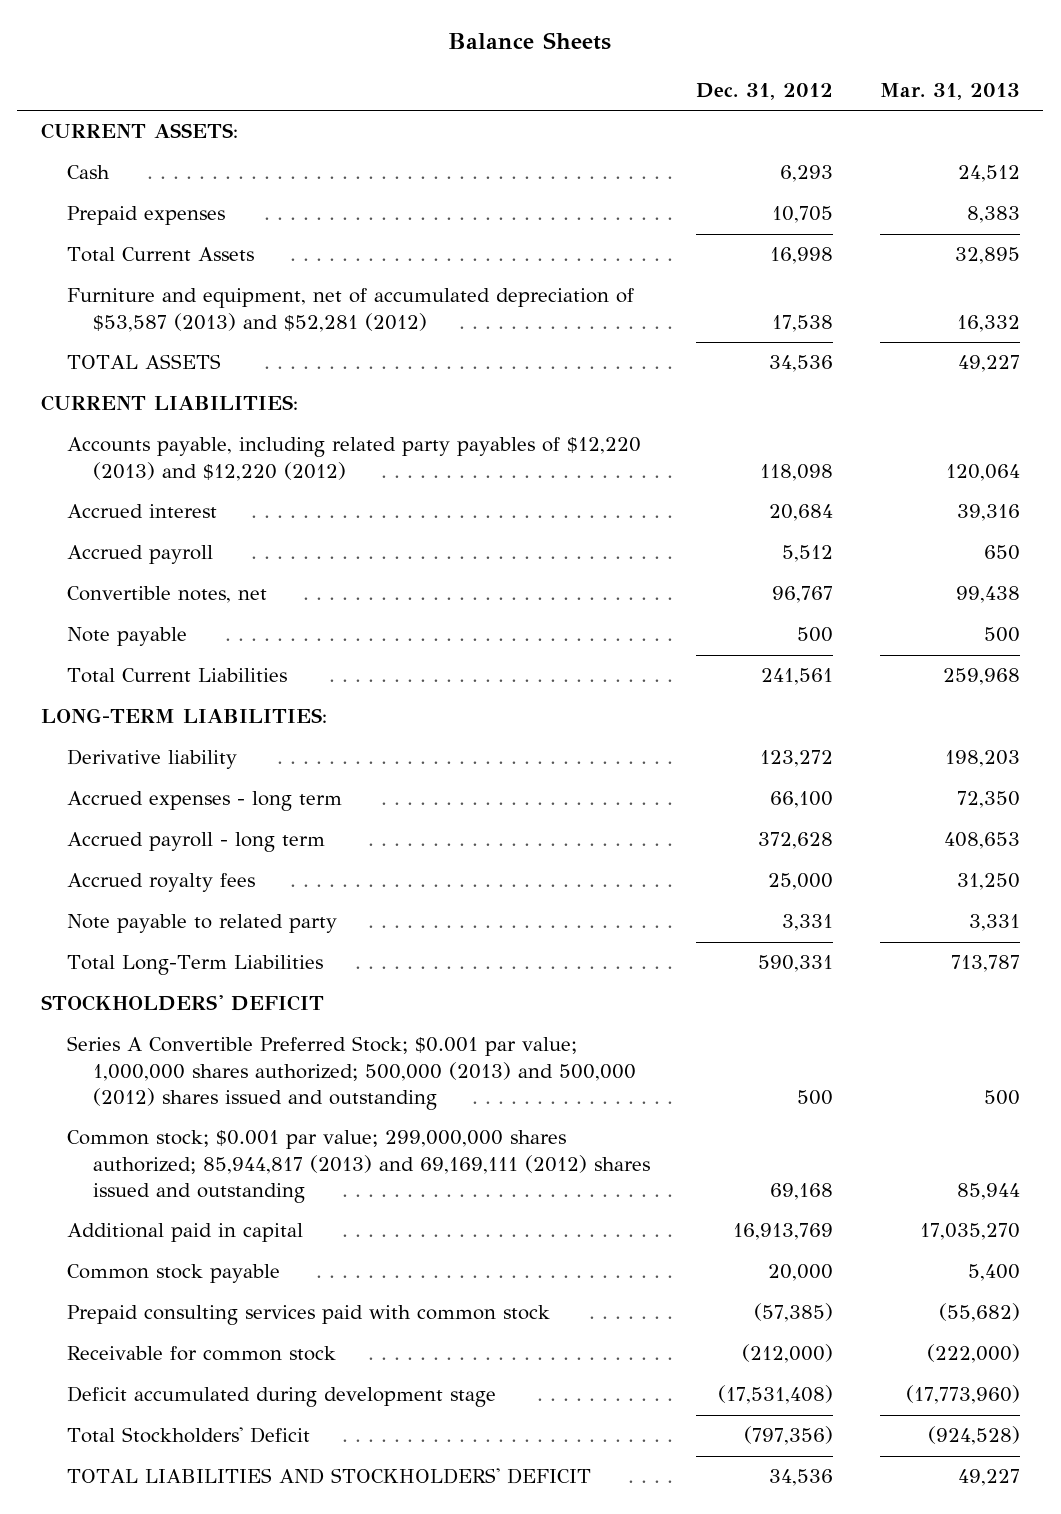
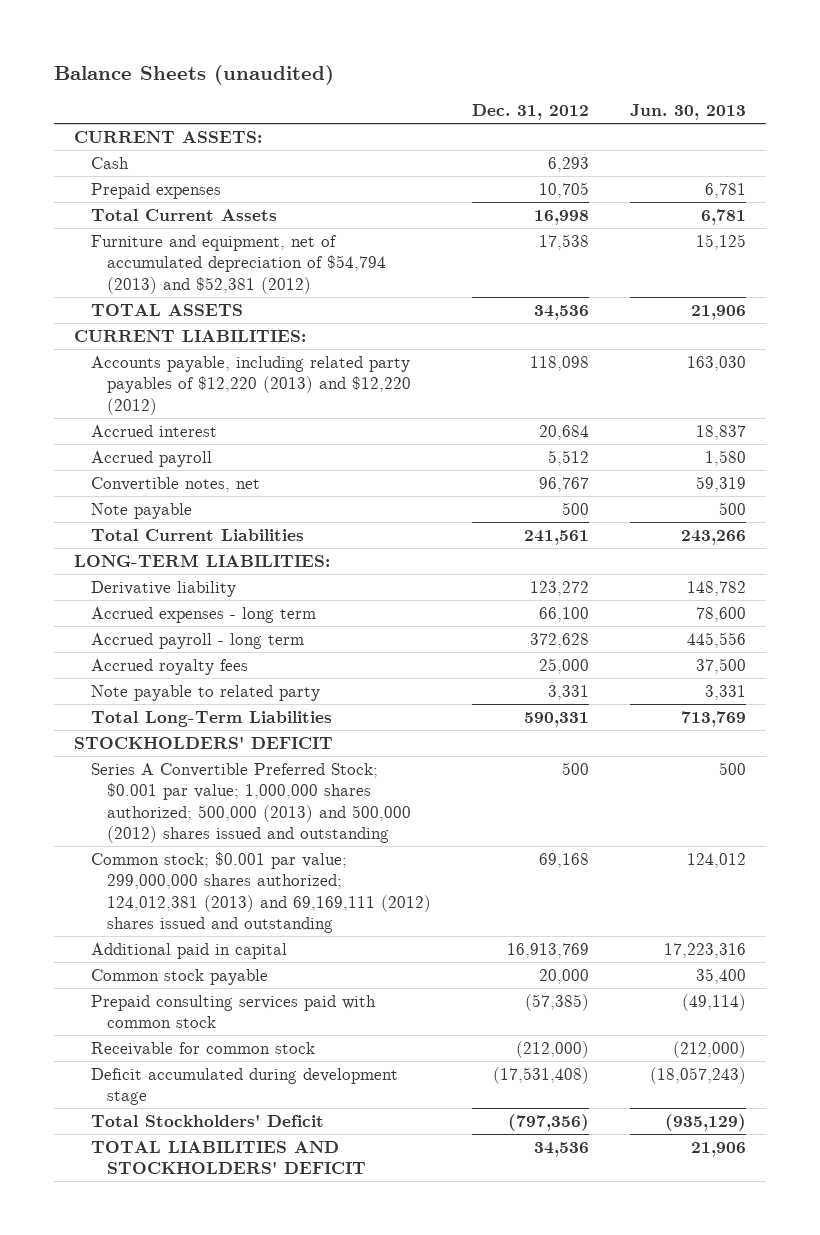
- Balance Sheets
+ Balance Sheets (unaudited)
- | Dec. 31, 2012 | Mar. 31, 2013
+ | Dec. 31, 2012 | Jun. 30, 2013
- Furniture and equipment, net of accumulated depreciation of $53,587 (2013) and $52,281 (2012) | 17,538 | 16,332
+ Furniture and equipment, net of accumulated depreciation of $54,794 (2013) and $52,381 (2012) | 17,538 | 15,125
- Common stock; $0.001 par value; 299,000,000 shares authorized; 85,944,817 (2013) and 69,169,111 (2012) shares issued and outstanding | 69,168 | 85,944
+ Common stock; $0.001 par value; 299,000,000 shares authorized; 124,012,381 (2013) and 69,169,111 (2012) shares issued and outstanding | 69,168 | 124,012

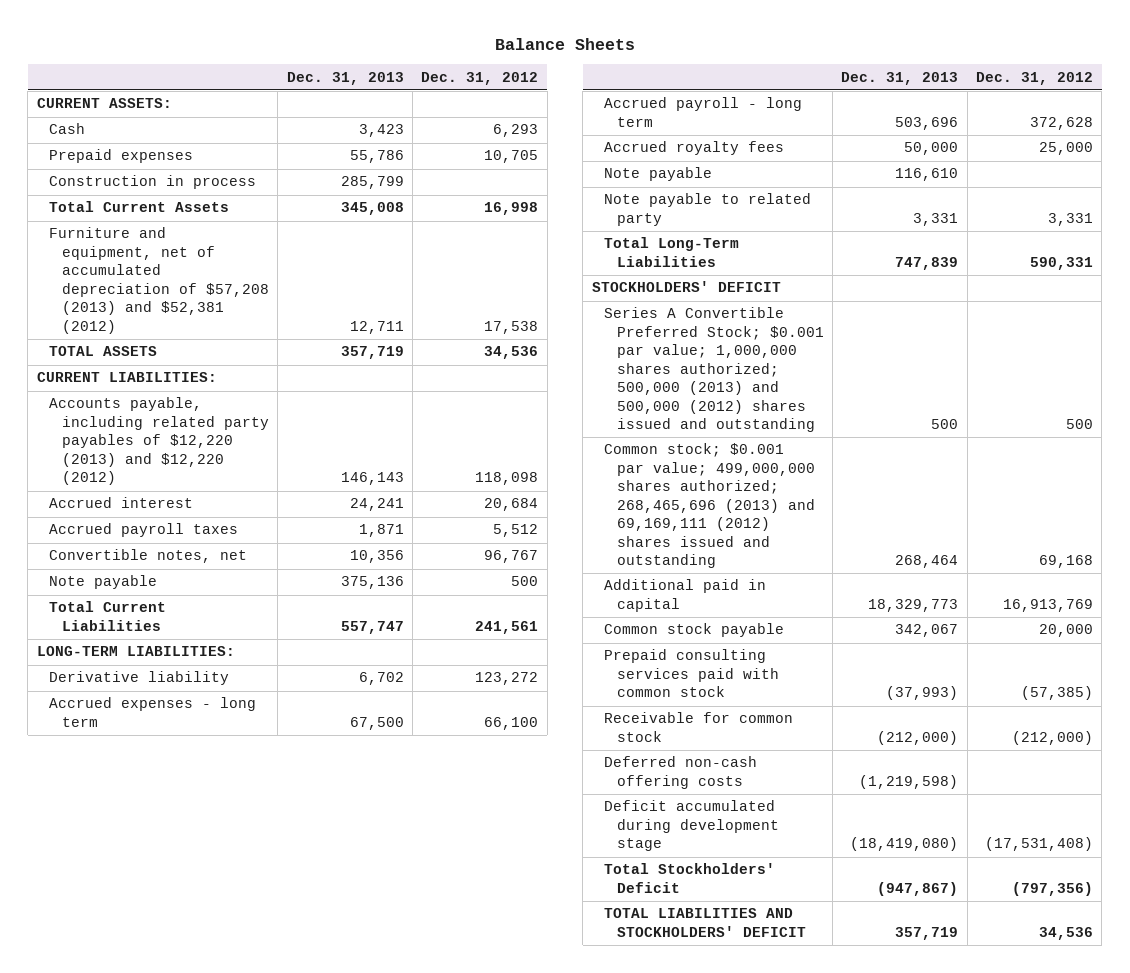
- Balance Sheets (unaudited)
+ Balance Sheets
- | Dec. 31, 2012 | Jun. 30, 2013
+ | Dec. 31, 2013 | Dec. 31, 2012
+ Construction in process | 285,799 |
- Furniture and equipment, net of accumulated depreciation of $54,794 (2013) and $52,381 (2012) | 17,538 | 15,125
+ Furniture and equipment, net of accumulated depreciation of $57,208 (2013) and $52,381 (2012) | 12,711 | 17,538
- Accrued payroll | 5,512 | 1,580
+ Accrued payroll taxes | 1,871 | 5,512
+ Note payable | 116,610 |
- Common stock; $0.001 par value; 299,000,000 shares authorized; 124,012,381 (2013) and 69,169,111 (2012) shares issued and outstanding | 69,168 | 124,012
+ Common stock; $0.001 par value; 499,000,000 shares authorized; 268,465,696 (2013) and 69,169,111 (2012) shares issued and outstanding | 268,464 | 69,168
+ Deferred non-cash offering costs | (1,219,598) |

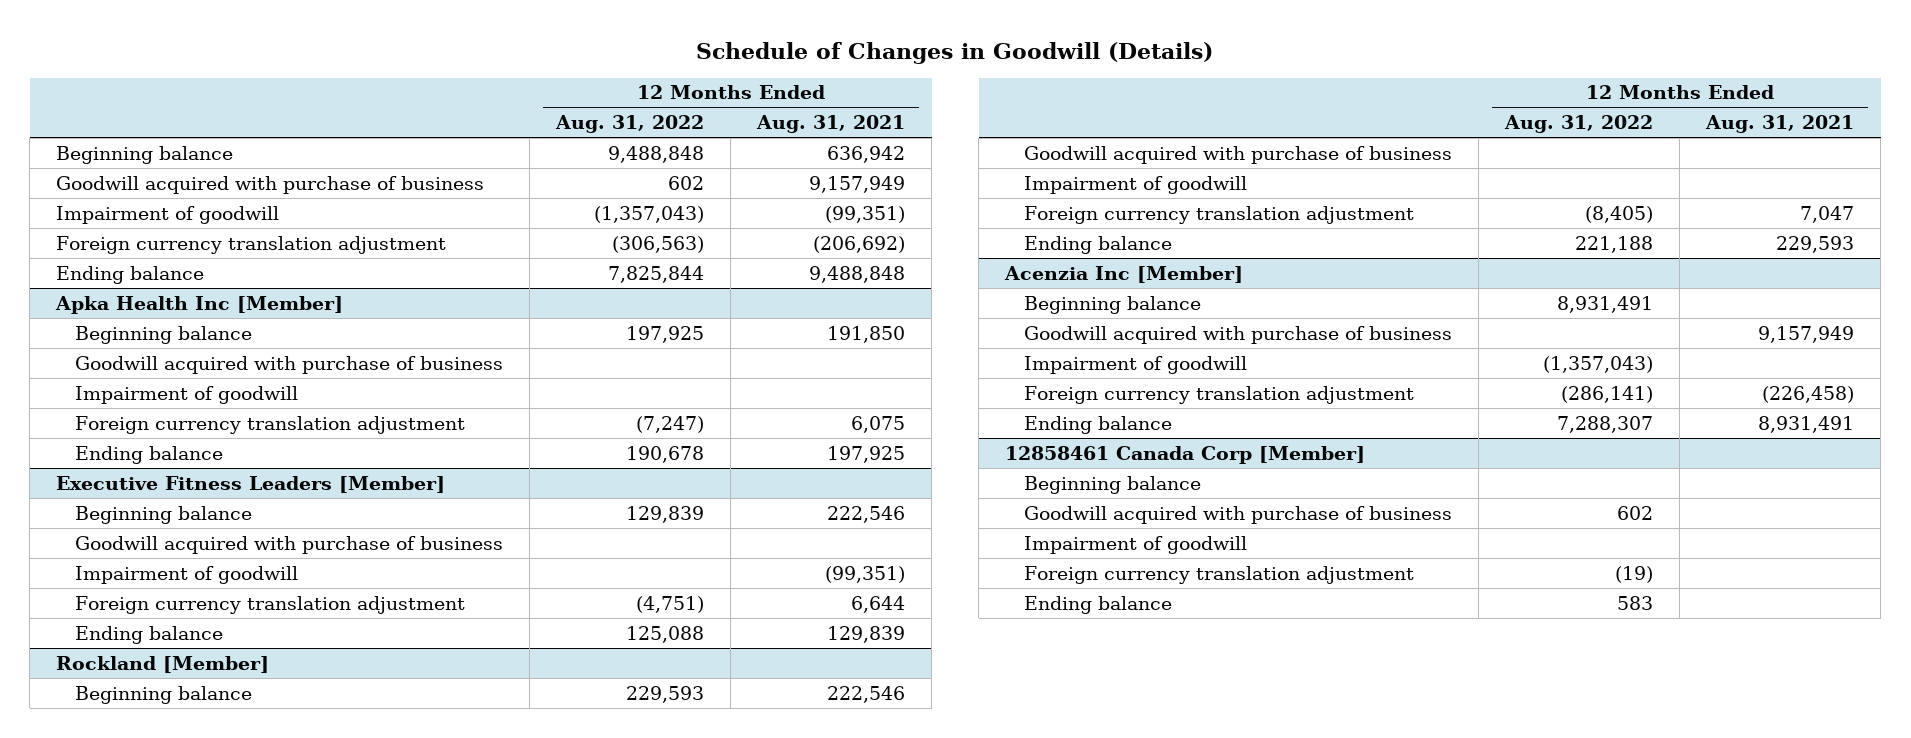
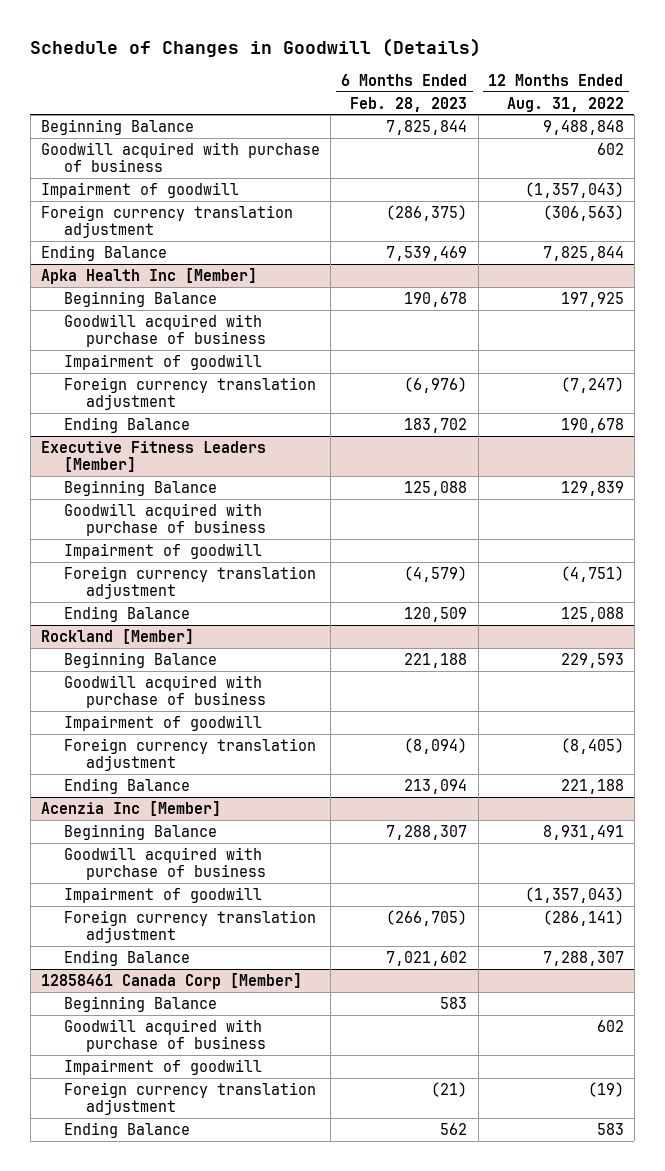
- | 12 Months Ended Aug. 31, 2022 | 12 Months Ended Aug. 31, 2021
+ | 6 Months Ended Feb. 28, 2023 | 12 Months Ended Aug. 31, 2022
- Beginning balance | 9,488,848 | 636,942
+ Beginning Balance | 7,825,844 | 9,488,848
- Ending balance | 7,825,844 | 9,488,848
+ Ending Balance | 7,539,469 | 7,825,844
@ Apka Health Inc [Member]
- Beginning balance | 197,925 | 191,850
+ Beginning Balance | 190,678 | 197,925
- Ending balance | 190,678 | 197,925
+ Ending Balance | 183,702 | 190,678
@ Executive Fitness Leaders [Member]
- Beginning balance | 129,839 | 222,546
+ Beginning Balance | 125,088 | 129,839
- Ending balance | 125,088 | 129,839
+ Ending Balance | 120,509 | 125,088
@ Rockland [Member]
- Beginning balance | 229,593 | 222,546
+ Beginning Balance | 221,188 | 229,593
- Ending balance | 221,188 | 229,593
+ Ending Balance | 213,094 | 221,188
@ Acenzia Inc [Member]
- Beginning balance | 8,931,491 |
+ Beginning Balance | 7,288,307 | 8,931,491
- Ending balance | 7,288,307 | 8,931,491
+ Ending Balance | 7,021,602 | 7,288,307
@ 12858461 Canada Corp [Member]
- Beginning balance
+ Beginning Balance | 583 |
- Ending balance | 583 |
+ Ending Balance | 562 | 583

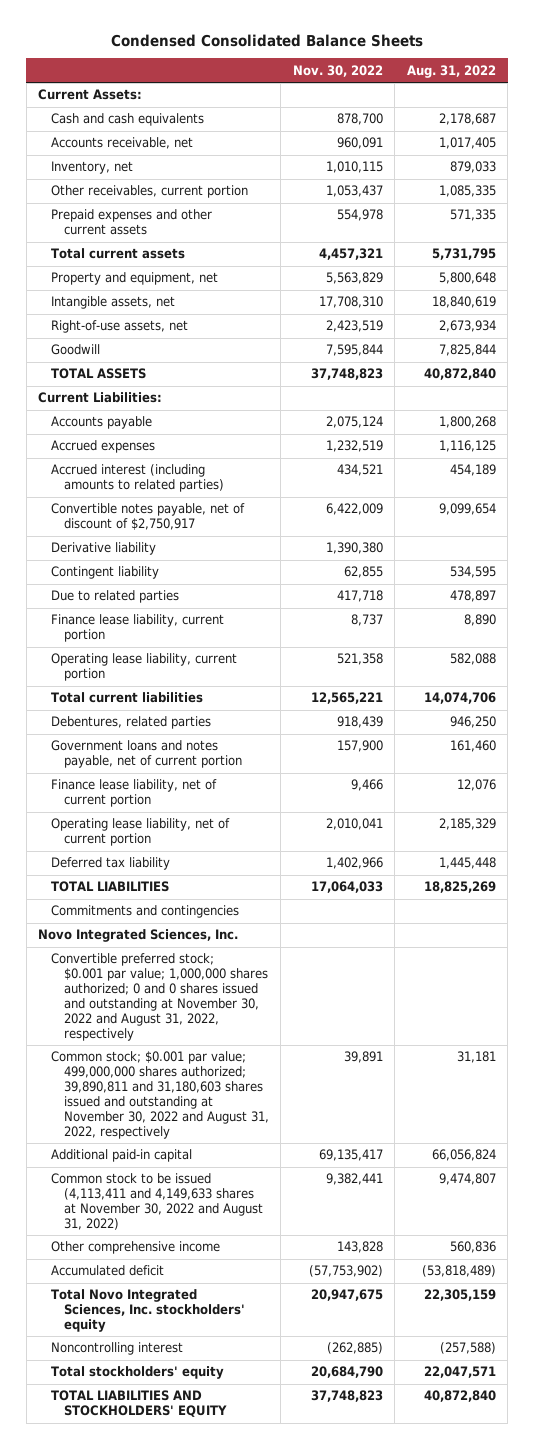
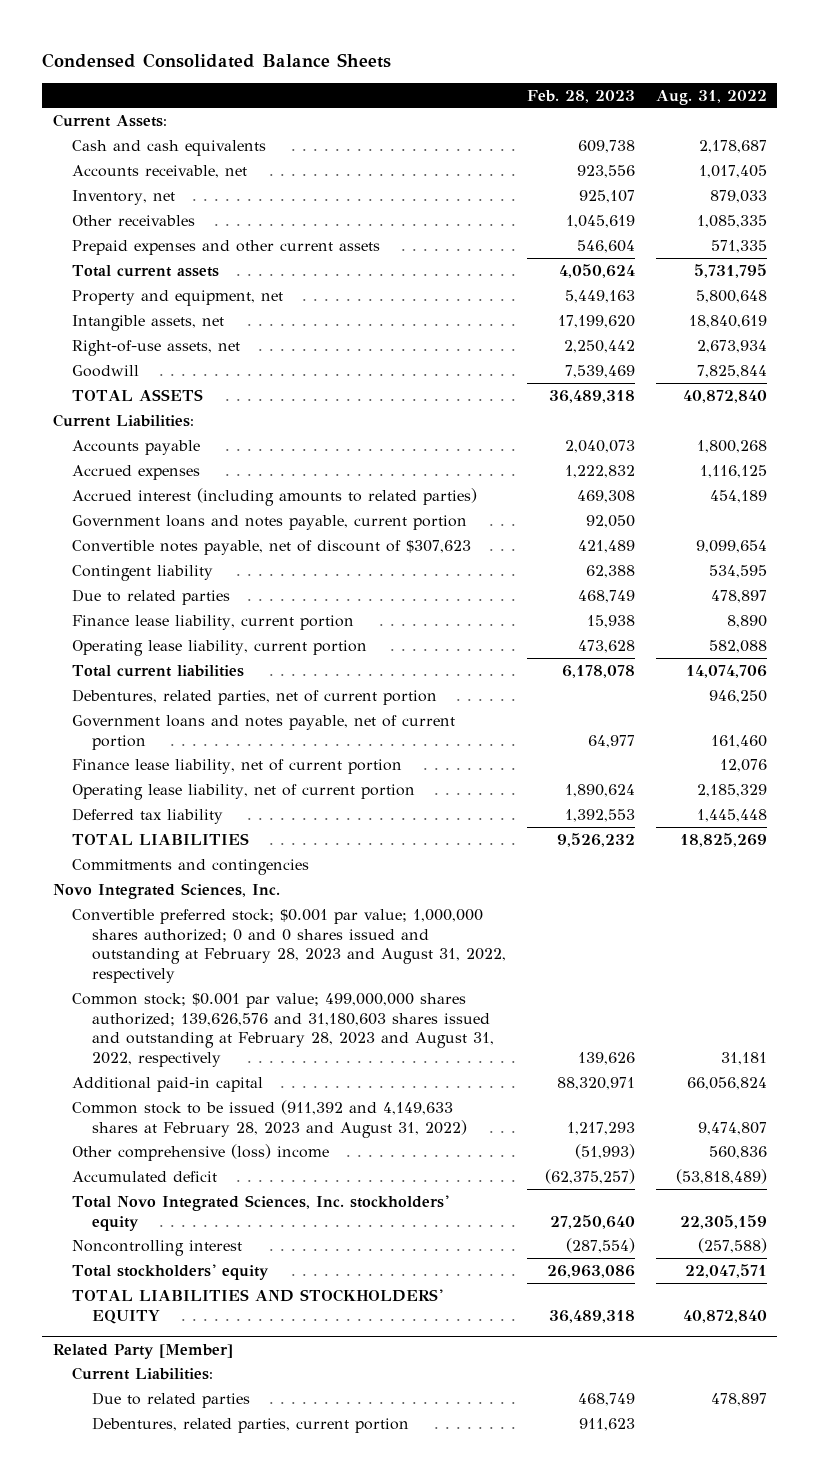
- | Nov. 30, 2022 | Aug. 31, 2022
+ | Feb. 28, 2023 | Aug. 31, 2022
- Other receivables, current portion | 1,053,437 | 1,085,335
+ Other receivables | 1,045,619 | 1,085,335
- Convertible notes payable, net of discount of $2,750,917 | 6,422,009 | 9,099,654
- Derivative liability | 1,390,380 |
+ Government loans and notes payable, current portion | 92,050 |
+ Convertible notes payable, net of discount of $307,623 | 421,489 | 9,099,654
- Debentures, related parties | 918,439 | 946,250
+ Debentures, related parties, net of current portion | | 946,250
- Convertible preferred stock; $0.001 par value; 1,000,000 shares authorized; 0 and 0 shares issued and outstanding at November 30, 2022 and August 31, 2022, respectively
- Common stock; $0.001 par value; 499,000,000 shares authorized; 39,890,811 and 31,180,603 shares issued and outstanding at November 30, 2022 and August 31, 2022, respectively | 39,891 | 31,181
+ Convertible preferred stock; $0.001 par value; 1,000,000 shares authorized; 0 and 0 shares issued and outstanding at February 28, 2023 and August 31, 2022, respectively
+ Common stock; $0.001 par value; 499,000,000 shares authorized; 139,626,576 and 31,180,603 shares issued and outstanding at February 28, 2023 and August 31, 2022, respectively | 139,626 | 31,181
- Common stock to be issued (4,113,411 and 4,149,633 shares at November 30, 2022 and August 31, 2022) | 9,382,441 | 9,474,807
- Other comprehensive income | 143,828 | 560,836
+ Common stock to be issued (911,392 and 4,149,633 shares at February 28, 2023 and August 31, 2022) | 1,217,293 | 9,474,807
+ Other comprehensive (loss) income | (51,993) | 560,836
+ Related Party [Member]
+ Current Liabilities:
+ Due to related parties | 468,749 | 478,897
+ Debentures, related parties, current portion | 911,623 |

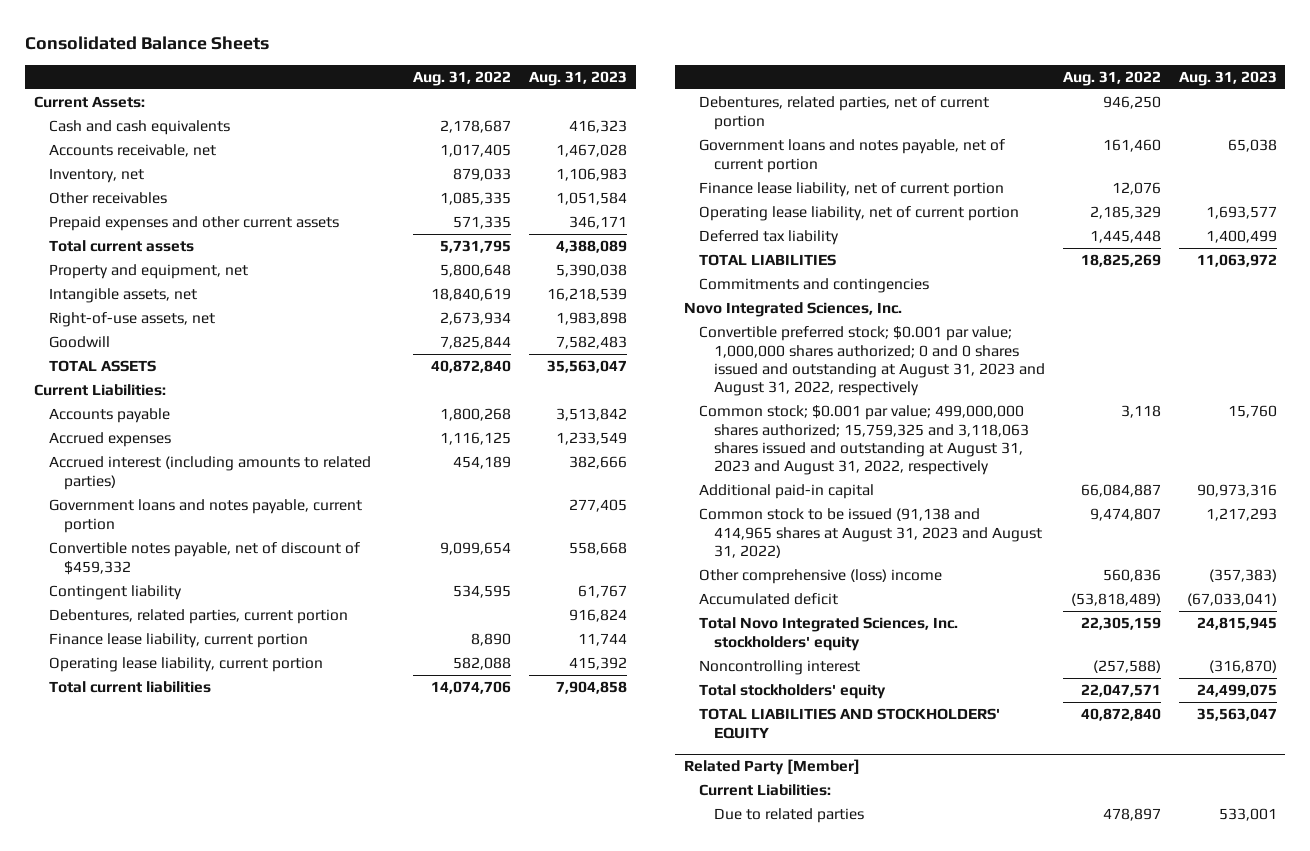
- Condensed Consolidated Balance Sheets
+ Consolidated Balance Sheets
- | Feb. 28, 2023 | Aug. 31, 2022
+ | Aug. 31, 2022 | Aug. 31, 2023
- Convertible notes payable, net of discount of $307,623 | 421,489 | 9,099,654
+ Convertible notes payable, net of discount of $459,332 | 9,099,654 | 558,668
- Due to related parties | 468,749 | 478,897
+ Debentures, related parties, current portion | | 916,824
- Convertible preferred stock; $0.001 par value; 1,000,000 shares authorized; 0 and 0 shares issued and outstanding at February 28, 2023 and August 31, 2022, respectively
- Common stock; $0.001 par value; 499,000,000 shares authorized; 139,626,576 and 31,180,603 shares issued and outstanding at February 28, 2023 and August 31, 2022, respectively | 139,626 | 31,181
- Additional paid-in capital | 88,320,971 | 66,056,824
- Common stock to be issued (911,392 and 4,149,633 shares at February 28, 2023 and August 31, 2022) | 1,217,293 | 9,474,807
+ Convertible preferred stock; $0.001 par value; 1,000,000 shares authorized; 0 and 0 shares issued and outstanding at August 31, 2023 and August 31, 2022, respectively
+ Common stock; $0.001 par value; 499,000,000 shares authorized; 15,759,325 and 3,118,063 shares issued and outstanding at August 31, 2023 and August 31, 2022, respectively | 3,118 | 15,760
+ Additional paid-in capital | 66,084,887 | 90,973,316
+ Common stock to be issued (91,138 and 414,965 shares at August 31, 2023 and August 31, 2022) | 9,474,807 | 1,217,293
@ Related Party [Member]
- Debentures, related parties, current portion | 911,623 |

